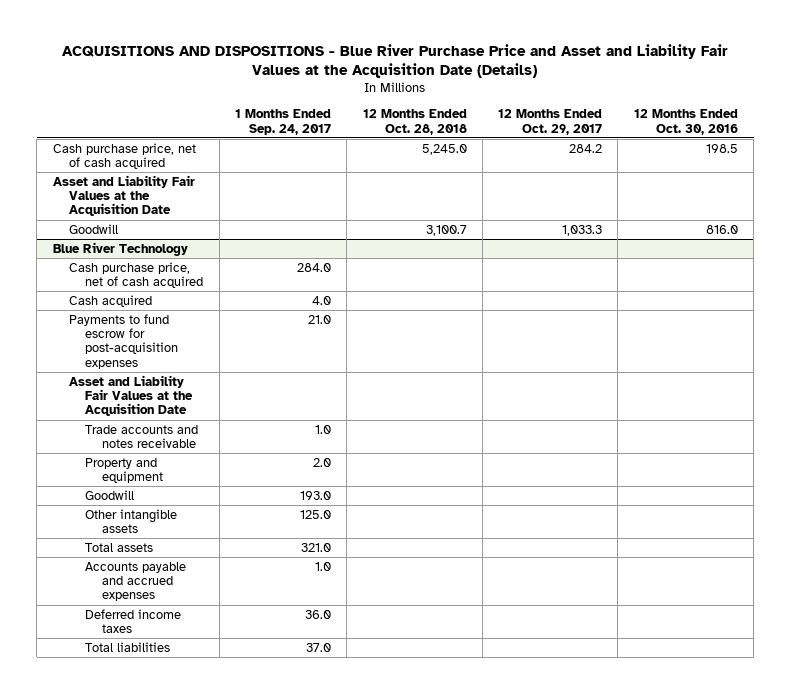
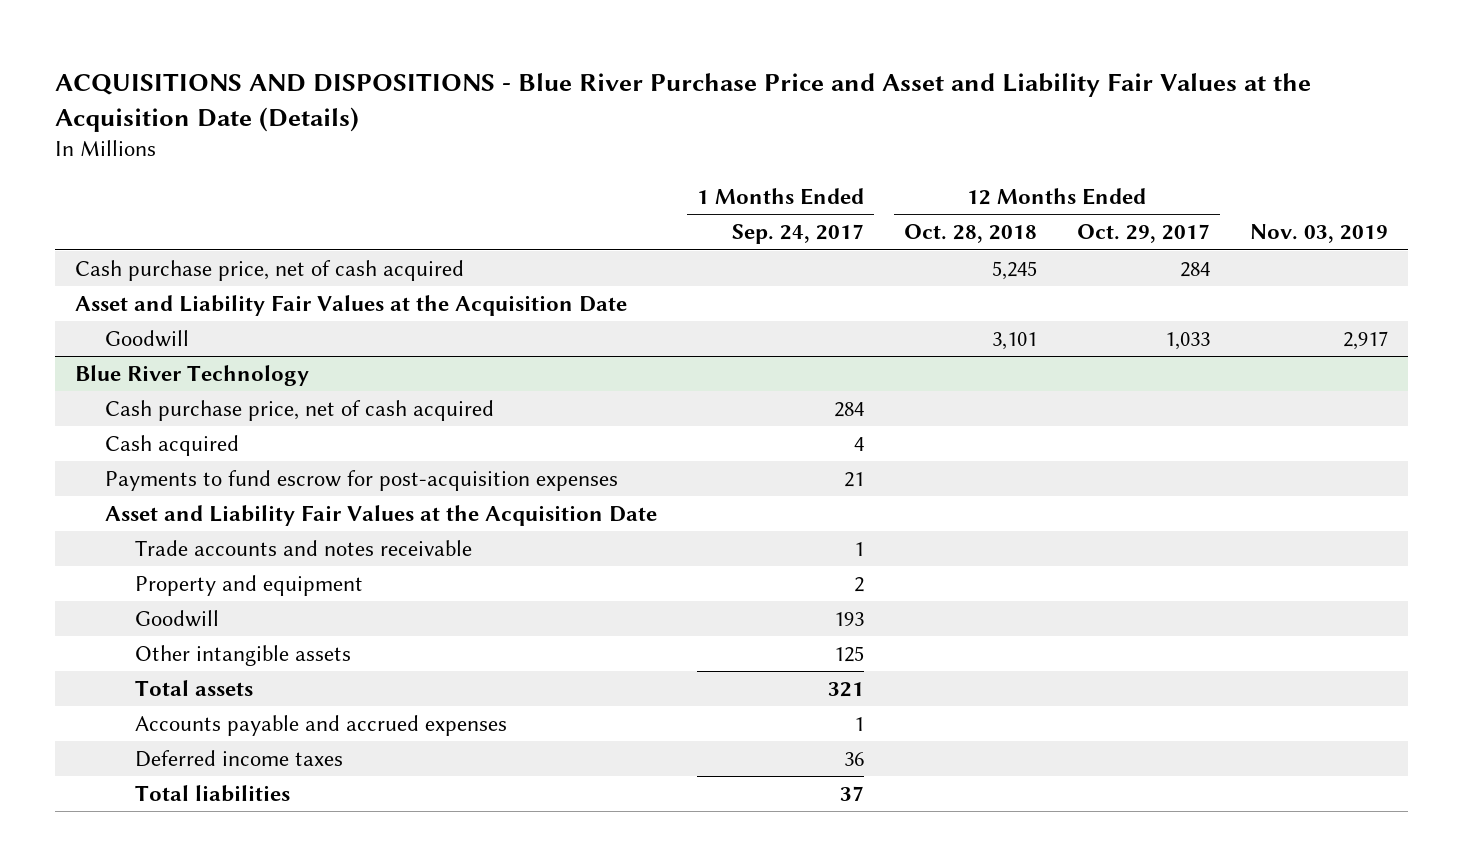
- | 1 Months Ended Sep. 24, 2017 | 12 Months Ended Oct. 28, 2018 | 12 Months Ended Oct. 29, 2017 | 12 Months Ended Oct. 30, 2016
+ | 1 Months Ended Sep. 24, 2017 | 12 Months Ended Oct. 28, 2018 | 12 Months Ended Oct. 29, 2017 | Nov. 03, 2019
- Cash purchase price, net of cash acquired | | 5,245.0 | 284.2 | 198.5
+ Cash purchase price, net of cash acquired | | 5,245 | 284 |
- Goodwill | | 3,100.7 | 1,033.3 | 816.0
+ Goodwill | | 3,101 | 1,033 | 2,917
@ Blue River Technology
- Cash purchase price, net of cash acquired | 284.0 | | |
- Cash acquired | 4.0 | | |
- Payments to fund escrow for post-acquisition expenses | 21.0 | | |
+ Cash purchase price, net of cash acquired | 284 | | |
+ Cash acquired | 4 | | |
+ Payments to fund escrow for post-acquisition expenses | 21 | | |
- Trade accounts and notes receivable | 1.0 | | |
- Property and equipment | 2.0 | | |
- Goodwill | 193.0 | | |
- Other intangible assets | 125.0 | | |
- Total assets | 321.0 | | |
- Accounts payable and accrued expenses | 1.0 | | |
- Deferred income taxes | 36.0 | | |
- Total liabilities | 37.0 | | |
+ Trade accounts and notes receivable | 1 | | |
+ Property and equipment | 2 | | |
+ Goodwill | 193 | | |
+ Other intangible assets | 125 | | |
+ Total assets | 321 | | |
+ Accounts payable and accrued expenses | 1 | | |
+ Deferred income taxes | 36 | | |
+ Total liabilities | 37 | | |

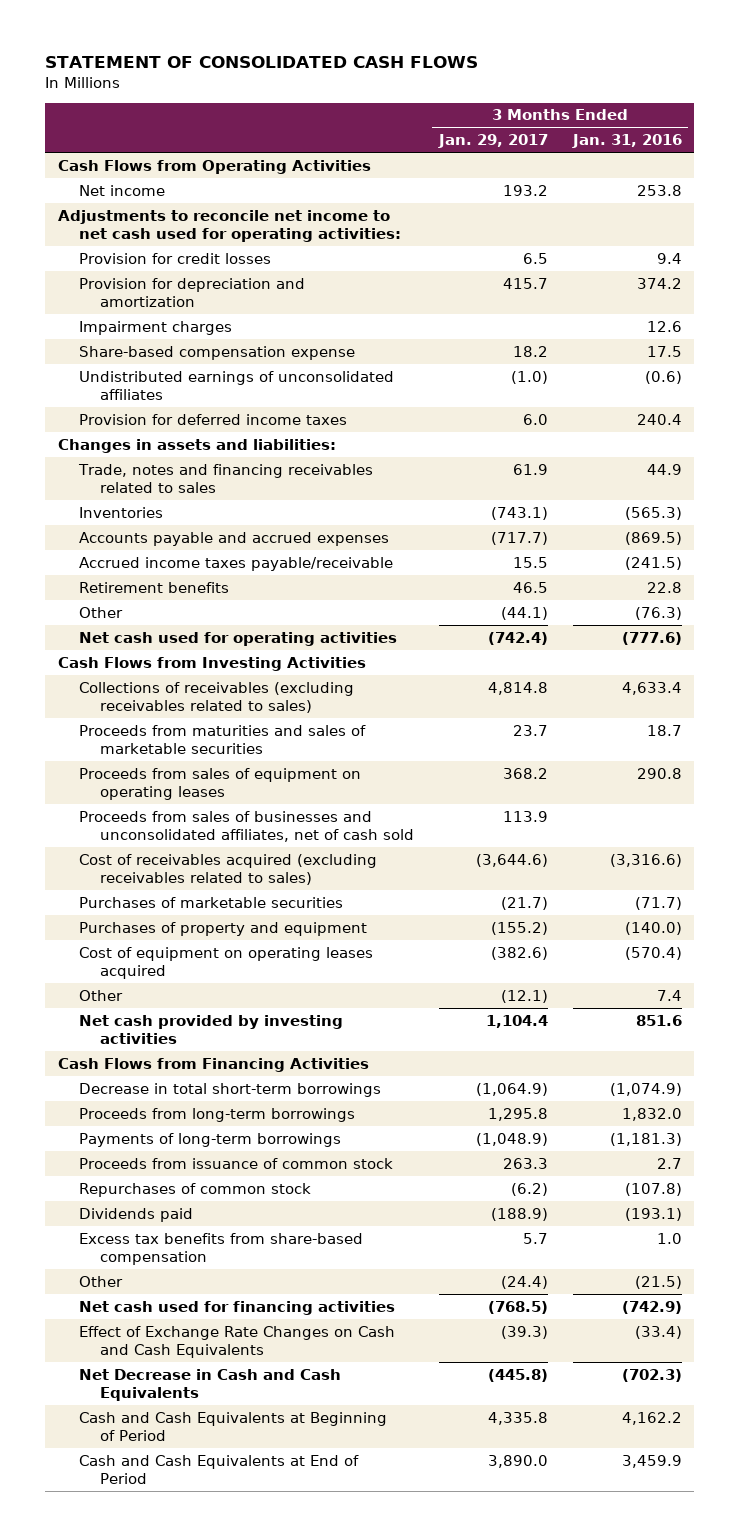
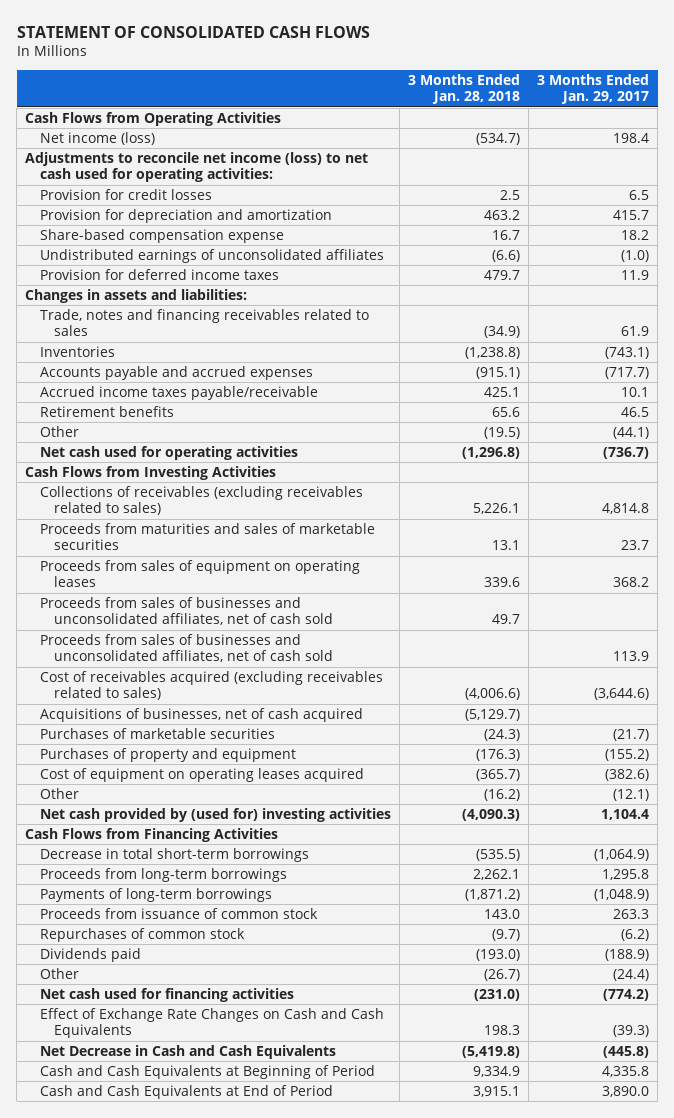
- | 3 Months Ended Jan. 29, 2017 | 3 Months Ended Jan. 31, 2016
+ | 3 Months Ended Jan. 28, 2018 | 3 Months Ended Jan. 29, 2017
- Net income | 193.2 | 253.8
- Adjustments to reconcile net income to net cash used for operating activities:
+ Net income (loss) | (534.7) | 198.4
+ Adjustments to reconcile net income (loss) to net cash used for operating activities:
- Impairment charges | | 12.6
- Provision for deferred income taxes | 6.0 | 240.4
+ Provision for deferred income taxes | 479.7 | 11.9
- Accrued income taxes payable/receivable | 15.5 | (241.5)
+ Accrued income taxes payable/receivable | 425.1 | 10.1
- Net cash used for operating activities | (742.4) | (777.6)
+ Net cash used for operating activities | (1,296.8) | (736.7)
+ Proceeds from sales of businesses and unconsolidated affiliates, net of cash sold | 49.7 |
+ Acquisitions of businesses, net of cash acquired | (5,129.7) |
- Net cash provided by investing activities | 1,104.4 | 851.6
+ Net cash provided by (used for) investing activities | (4,090.3) | 1,104.4
- Excess tax benefits from share-based compensation | 5.7 | 1.0
- Net cash used for financing activities | (768.5) | (742.9)
+ Net cash used for financing activities | (231.0) | (774.2)

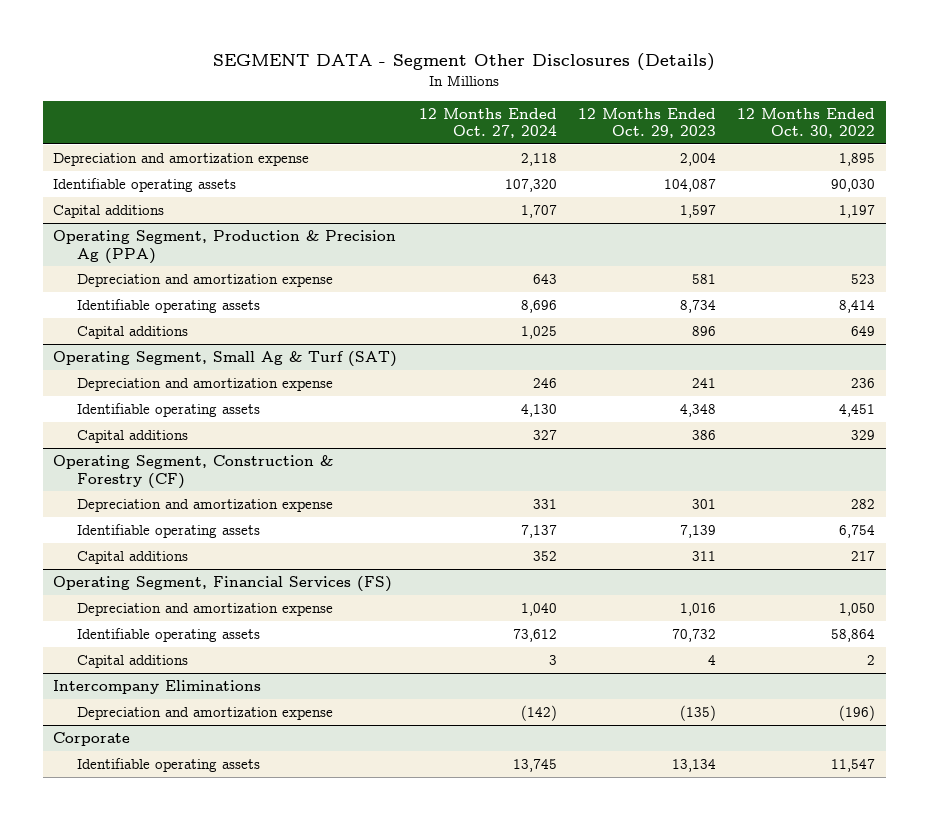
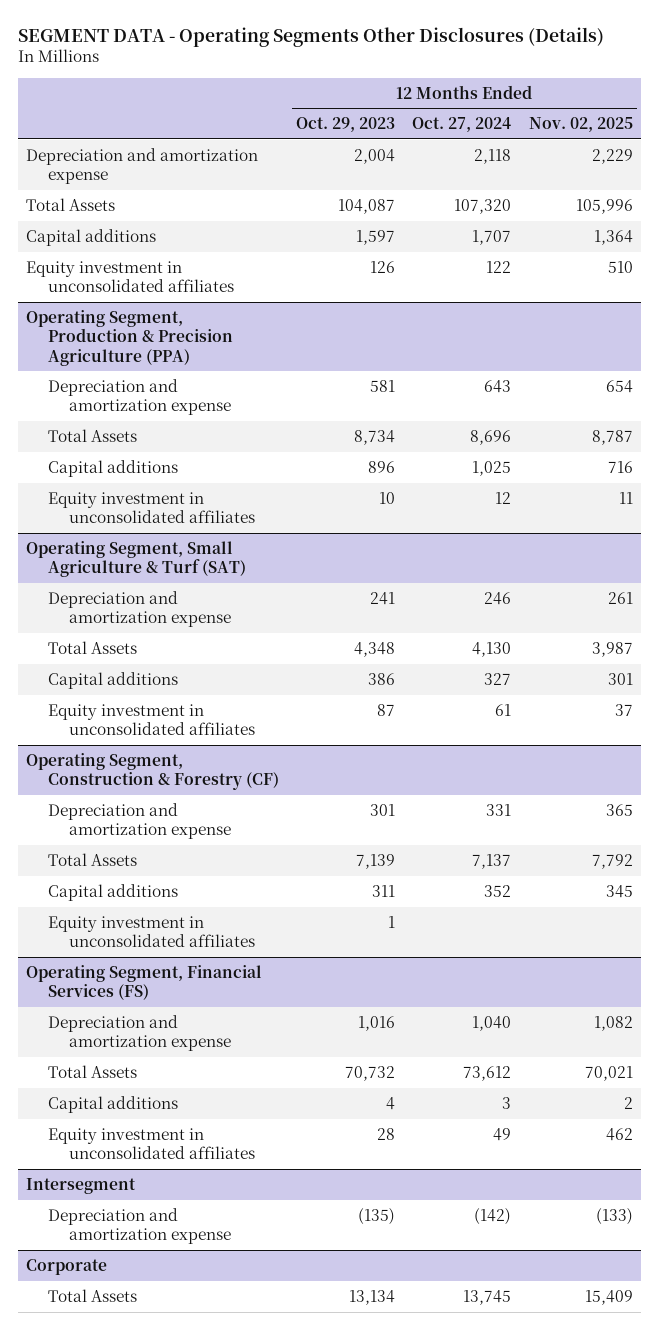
- SEGMENT DATA - Segment Other Disclosures (Details)
+ SEGMENT DATA - Operating Segments Other Disclosures (Details)
- | 12 Months Ended Oct. 27, 2024 | 12 Months Ended Oct. 29, 2023 | 12 Months Ended Oct. 30, 2022
+ | 12 Months Ended Oct. 29, 2023 | 12 Months Ended Oct. 27, 2024 | 12 Months Ended Nov. 02, 2025
- Identifiable operating assets | 107,320 | 104,087 | 90,030
+ Total Assets | 104,087 | 107,320 | 105,996
- Operating Segment, Production & Precision Ag (PPA)
+ Equity investment in unconsolidated affiliates | 126 | 122 | 510
+ Operating Segment, Production & Precision Agriculture (PPA)
- Identifiable operating assets | 8,696 | 8,734 | 8,414
+ Total Assets | 8,734 | 8,696 | 8,787
- Operating Segment, Small Ag & Turf (SAT)
+ Equity investment in unconsolidated affiliates | 10 | 12 | 11
+ Operating Segment, Small Agriculture & Turf (SAT)
- Identifiable operating assets | 4,130 | 4,348 | 4,451
+ Total Assets | 4,348 | 4,130 | 3,987
+ Equity investment in unconsolidated affiliates | 87 | 61 | 37
@ Operating Segment, Construction & Forestry (CF)
- Identifiable operating assets | 7,137 | 7,139 | 6,754
+ Total Assets | 7,139 | 7,137 | 7,792
+ Equity investment in unconsolidated affiliates | 1 | |
@ Operating Segment, Financial Services (FS)
- Identifiable operating assets | 73,612 | 70,732 | 58,864
+ Total Assets | 70,732 | 73,612 | 70,021
- Intercompany Eliminations
@ Operating Segment, Financial Services (FS)
+ Equity investment in unconsolidated affiliates | 28 | 49 | 462
+ Intersegment
@ Corporate
- Identifiable operating assets | 13,745 | 13,134 | 11,547
+ Total Assets | 13,134 | 13,745 | 15,409

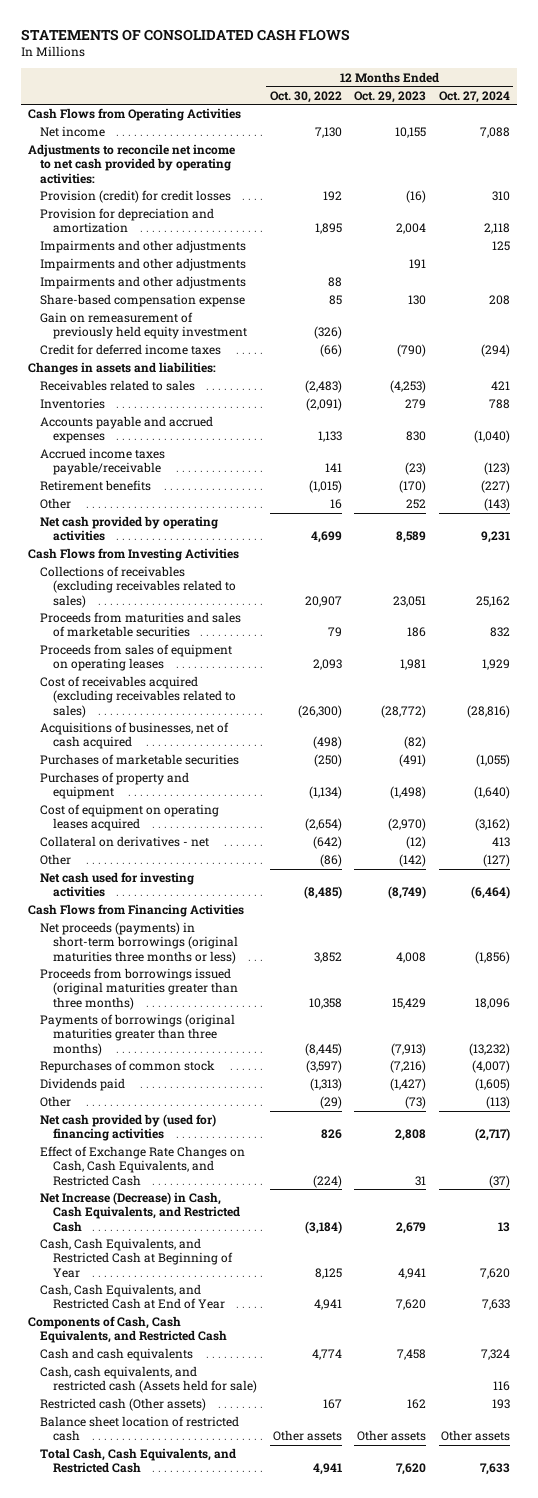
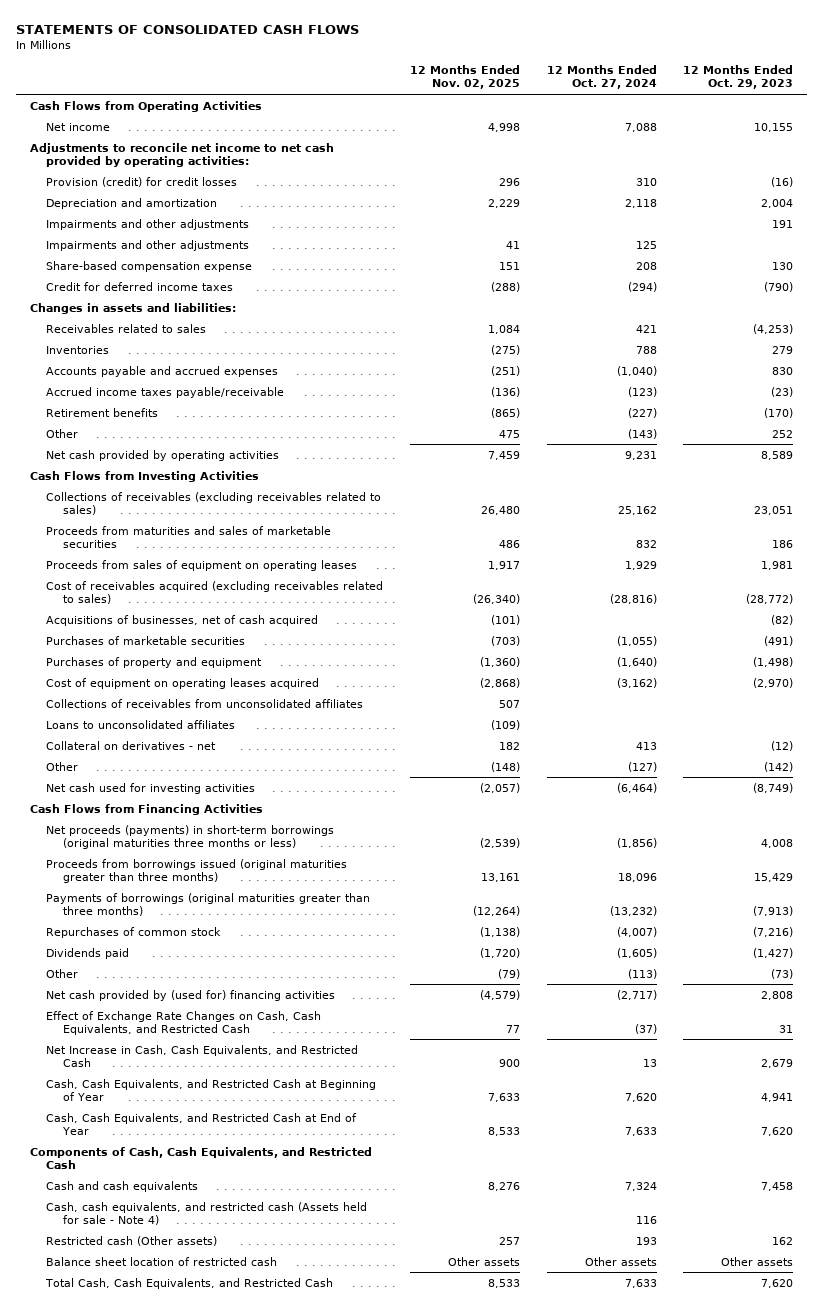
- | 12 Months Ended Oct. 30, 2022 | 12 Months Ended Oct. 29, 2023 | 12 Months Ended Oct. 27, 2024
+ | 12 Months Ended Nov. 02, 2025 | 12 Months Ended Oct. 27, 2024 | 12 Months Ended Oct. 29, 2023
- Provision for depreciation and amortization | 1,895 | 2,004 | 2,118
+ Depreciation and amortization | 2,229 | 2,118 | 2,004
- Impairments and other adjustments | 88 | |
moved down: Impairments and other adjustments | 41 | 125 |
- Gain on remeasurement of previously held equity investment | (326) | |
+ Collections of receivables from unconsolidated affiliates | 507 | |
+ Loans to unconsolidated affiliates | (109) | |
- Net Increase (Decrease) in Cash, Cash Equivalents, and Restricted Cash | (3,184) | 2,679 | 13
+ Net Increase in Cash, Cash Equivalents, and Restricted Cash | 900 | 13 | 2,679
- Cash, cash equivalents, and restricted cash (Assets held for sale) | | | 116
+ Cash, cash equivalents, and restricted cash (Assets held for sale - Note 4) | | 116 |

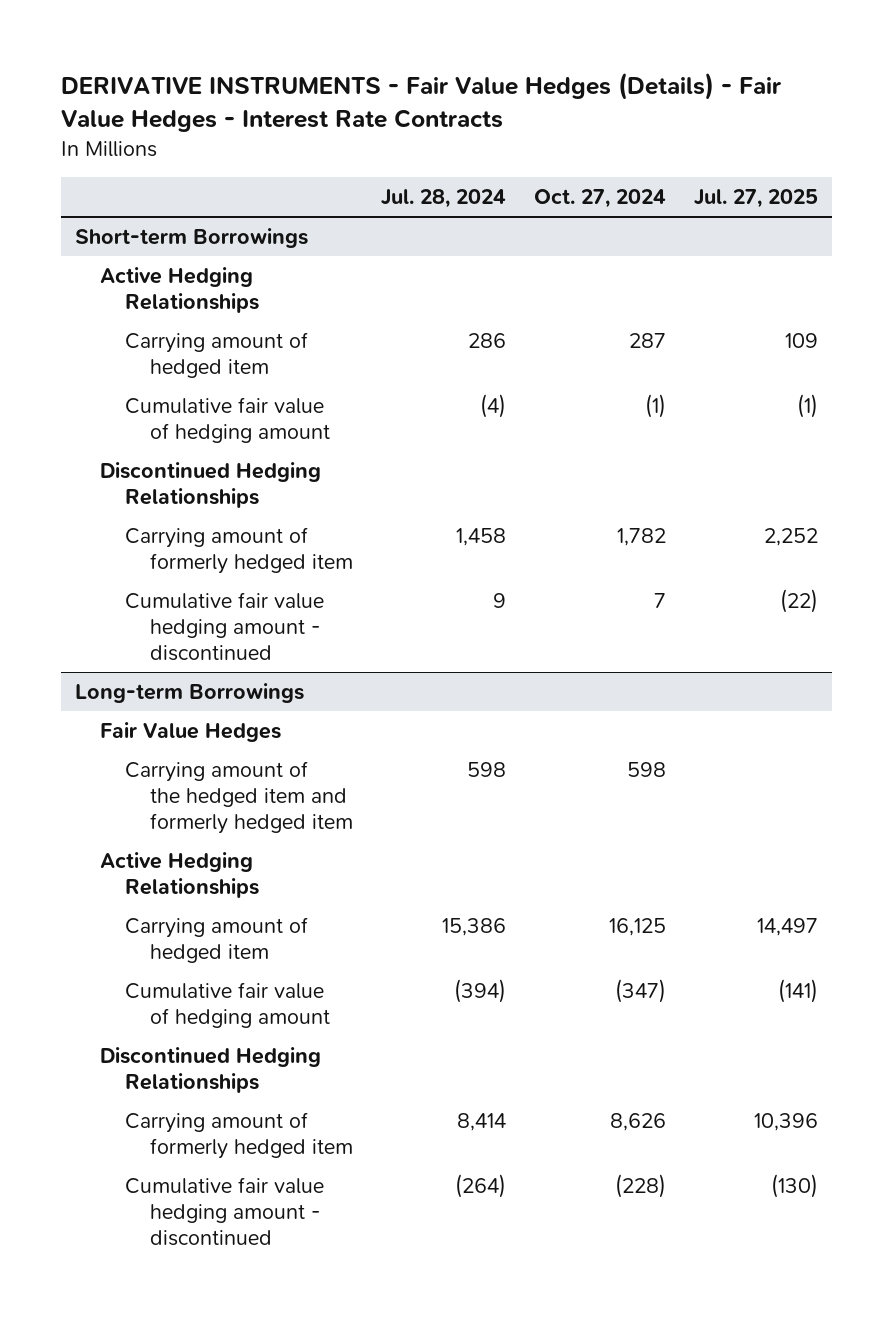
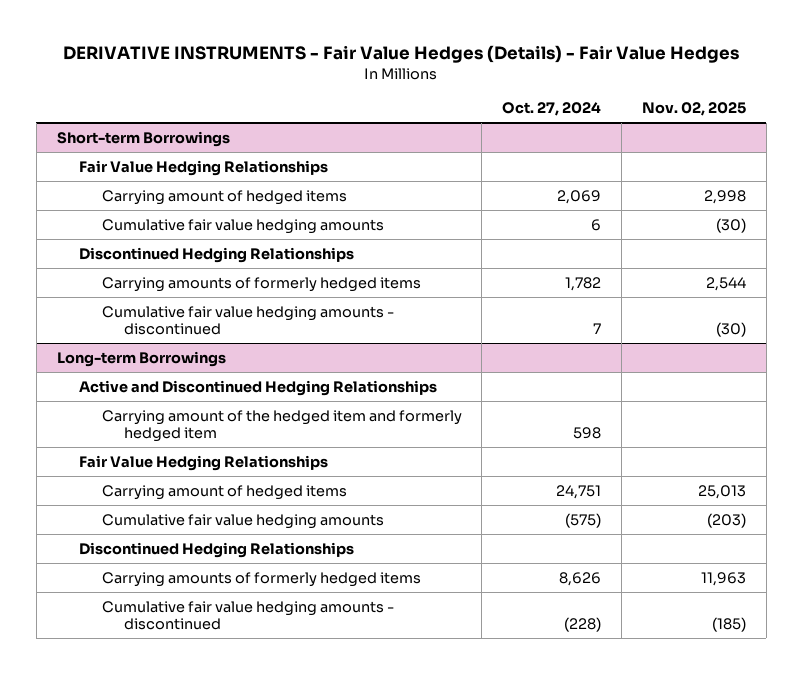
- DERIVATIVE INSTRUMENTS - Fair Value Hedges (Details) - Fair Value Hedges - Interest Rate Contracts
+ DERIVATIVE INSTRUMENTS - Fair Value Hedges (Details) - Fair Value Hedges
- | Jul. 28, 2024 | Oct. 27, 2024 | Jul. 27, 2025
+ | Oct. 27, 2024 | Nov. 02, 2025
@ Short-term Borrowings
- Active Hedging Relationships
- Carrying amount of hedged item | 286 | 287 | 109
- Cumulative fair value of hedging amount | (4) | (1) | (1)
+ Fair Value Hedging Relationships
+ Carrying amount of hedged items | 2,069 | 2,998
+ Cumulative fair value hedging amounts | 6 | (30)
- Carrying amount of formerly hedged item | 1,458 | 1,782 | 2,252
- Cumulative fair value hedging amount - discontinued | 9 | 7 | (22)
+ Carrying amounts of formerly hedged items | 1,782 | 2,544
+ Cumulative fair value hedging amounts - discontinued | 7 | (30)
@ Long-term Borrowings
- Fair Value Hedges
+ Active and Discontinued Hedging Relationships
- Active Hedging Relationships
- Carrying amount of hedged item | 15,386 | 16,125 | 14,497
- Cumulative fair value of hedging amount | (394) | (347) | (141)
+ Fair Value Hedging Relationships
+ Carrying amount of hedged items | 24,751 | 25,013
+ Cumulative fair value hedging amounts | (575) | (203)
- Carrying amount of formerly hedged item | 8,414 | 8,626 | 10,396
- Cumulative fair value hedging amount - discontinued | (264) | (228) | (130)
+ Carrying amounts of formerly hedged items | 8,626 | 11,963
+ Cumulative fair value hedging amounts - discontinued | (228) | (185)

